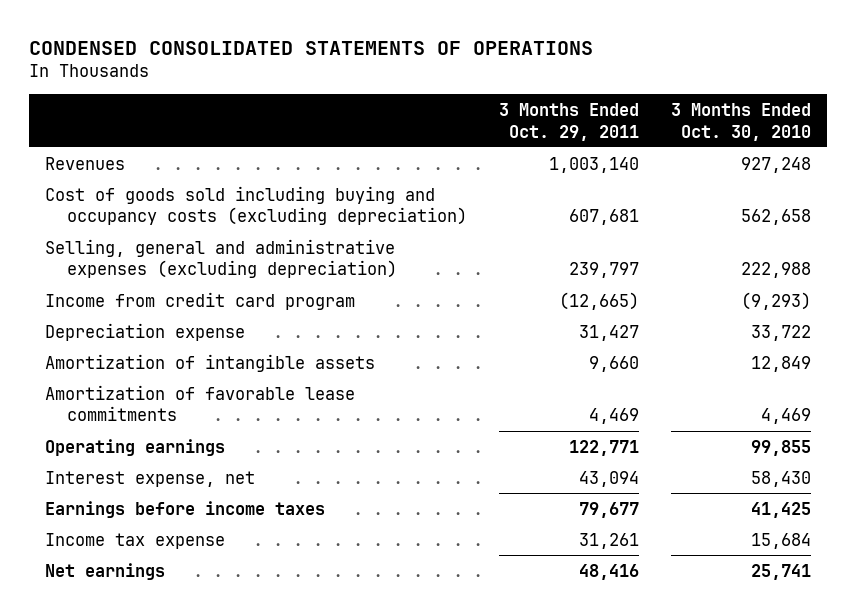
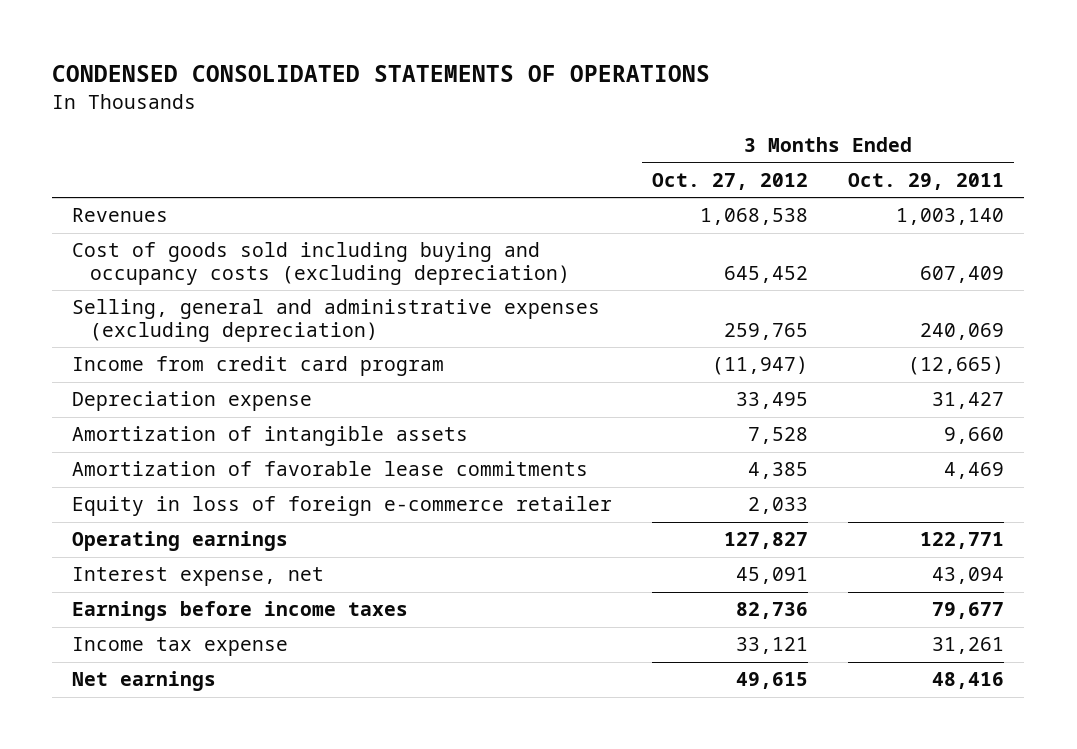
- | 3 Months Ended Oct. 29, 2011 | 3 Months Ended Oct. 30, 2010
+ | 3 Months Ended Oct. 27, 2012 | 3 Months Ended Oct. 29, 2011
- Cost of goods sold including buying and occupancy costs (excluding depreciation) | 607,681 | 562,658
- Selling, general and administrative expenses (excluding depreciation) | 239,797 | 222,988
+ Cost of goods sold including buying and occupancy costs (excluding depreciation) | 645,452 | 607,409
+ Selling, general and administrative expenses (excluding depreciation) | 259,765 | 240,069
+ Equity in loss of foreign e-commerce retailer | 2,033 |

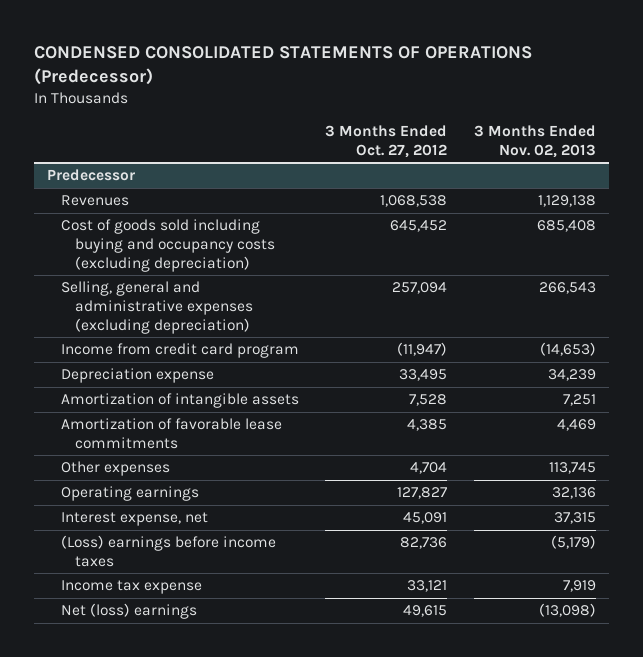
- CONDENSED CONSOLIDATED STATEMENTS OF OPERATIONS
+ CONDENSED CONSOLIDATED STATEMENTS OF OPERATIONS (Predecessor)
- | 3 Months Ended Oct. 27, 2012 | 3 Months Ended Oct. 29, 2011
+ | 3 Months Ended Oct. 27, 2012 | 3 Months Ended Nov. 02, 2013
+ Predecessor
- Selling, general and administrative expenses (excluding depreciation) | 259,765 | 240,069
+ Selling, general and administrative expenses (excluding depreciation) | 257,094 | 266,543
- Equity in loss of foreign e-commerce retailer | 2,033 |
+ Other expenses | 4,704 | 113,745
- Earnings before income taxes | 82,736 | 79,677
+ (Loss) earnings before income taxes | 82,736 | (5,179)
- Net earnings | 49,615 | 48,416
+ Net (loss) earnings | 49,615 | (13,098)

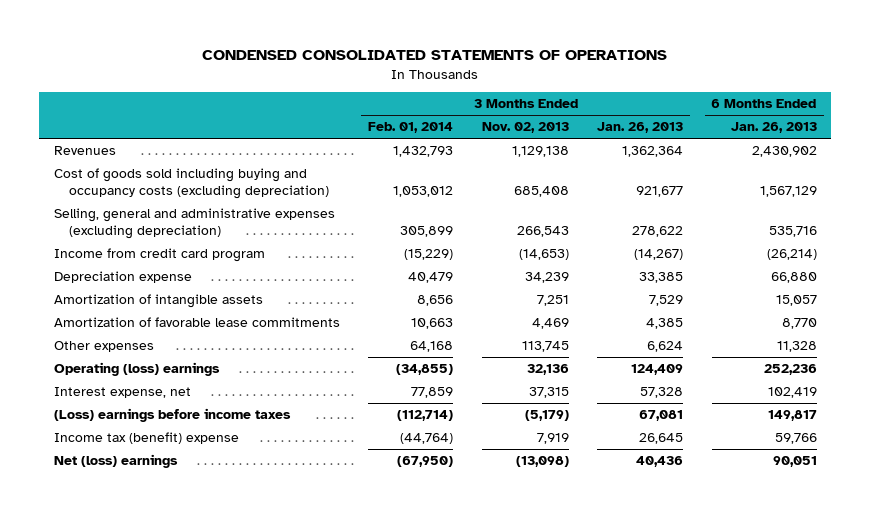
- CONDENSED CONSOLIDATED STATEMENTS OF OPERATIONS (Predecessor)
+ CONDENSED CONSOLIDATED STATEMENTS OF OPERATIONS
- | 3 Months Ended Oct. 27, 2012 | 3 Months Ended Nov. 02, 2013
+ | 3 Months Ended Feb. 01, 2014 | 3 Months Ended Nov. 02, 2013 | 3 Months Ended Jan. 26, 2013 | 6 Months Ended Jan. 26, 2013
- Predecessor
- Operating earnings | 127,827 | 32,136
+ Operating (loss) earnings | (34,855) | 32,136 | 124,409 | 252,236
- Income tax expense | 33,121 | 7,919
+ Income tax (benefit) expense | (44,764) | 7,919 | 26,645 | 59,766

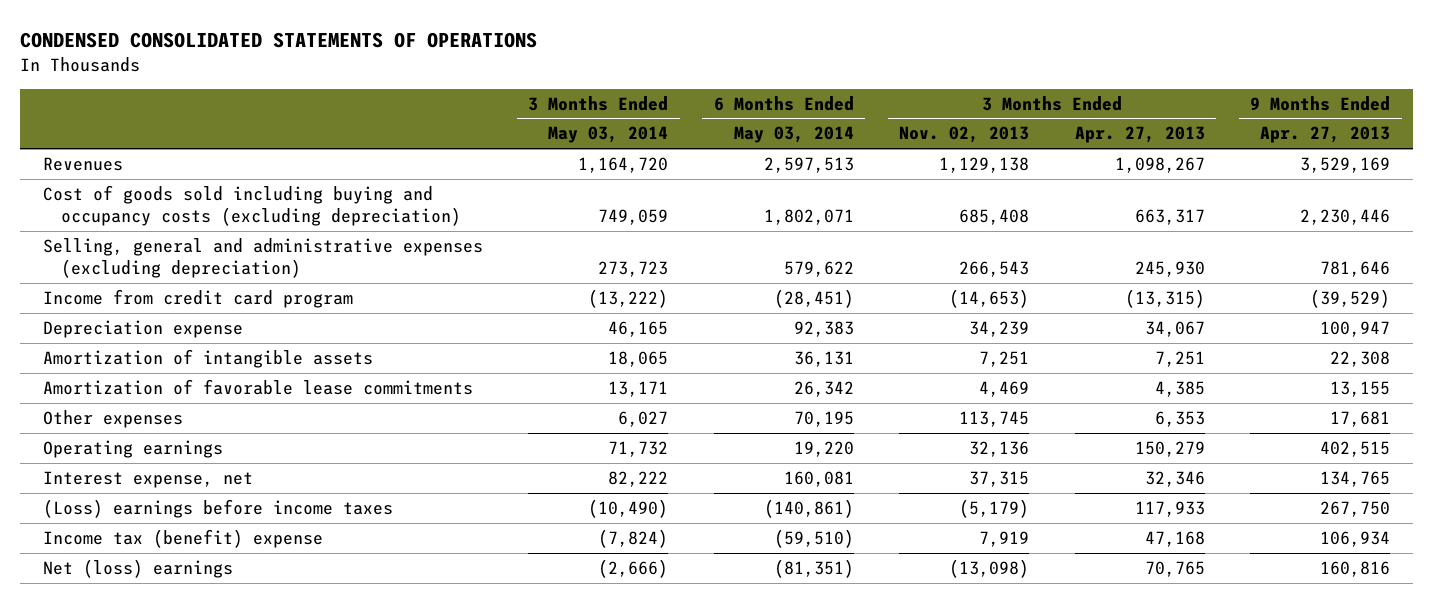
- | 3 Months Ended Feb. 01, 2014 | 3 Months Ended Nov. 02, 2013 | 3 Months Ended Jan. 26, 2013 | 6 Months Ended Jan. 26, 2013
+ | 3 Months Ended May 03, 2014 | 6 Months Ended May 03, 2014 | 3 Months Ended Nov. 02, 2013 | 3 Months Ended Apr. 27, 2013 | 9 Months Ended Apr. 27, 2013
- Operating (loss) earnings | (34,855) | 32,136 | 124,409 | 252,236
+ Operating earnings | 71,732 | 19,220 | 32,136 | 150,279 | 402,515

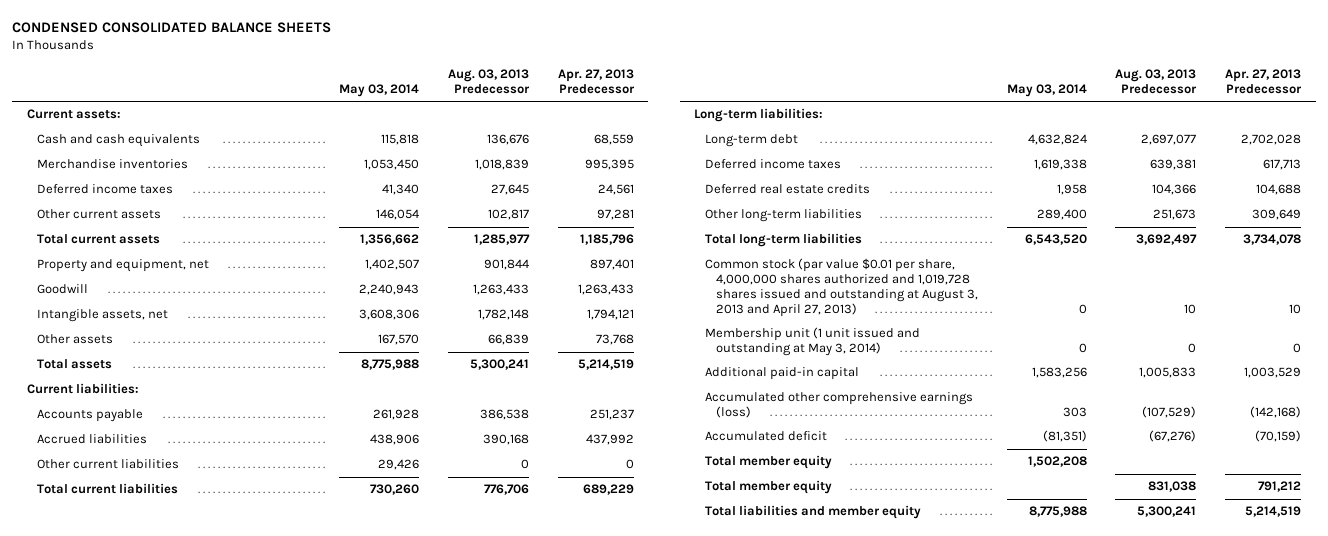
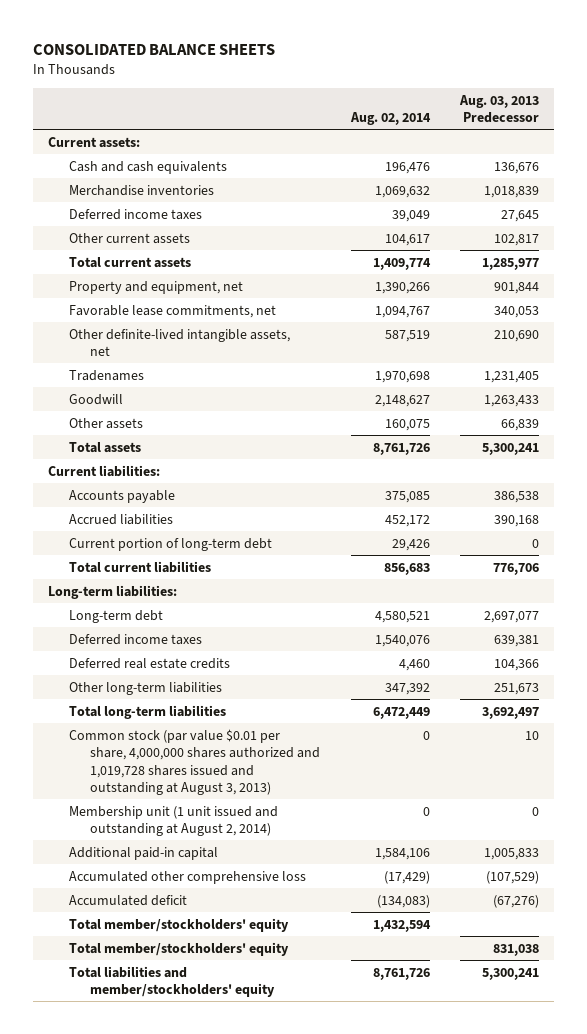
- CONDENSED CONSOLIDATED BALANCE SHEETS
+ CONSOLIDATED BALANCE SHEETS
- | May 03, 2014 | Aug. 03, 2013 Predecessor | Apr. 27, 2013 Predecessor
+ | Aug. 02, 2014 | Aug. 03, 2013 Predecessor
+ Favorable lease commitments, net | 1,094,767 | 340,053
+ Other definite-lived intangible assets, net | 587,519 | 210,690
+ Tradenames | 1,970,698 | 1,231,405
- Intangible assets, net | 3,608,306 | 1,782,148 | 1,794,121
- Other current liabilities | 29,426 | 0 | 0
+ Current portion of long-term debt | 29,426 | 0
- Common stock (par value $0.01 per share, 4,000,000 shares authorized and 1,019,728 shares issued and outstanding at August 3, 2013 and April 27, 2013) | 0 | 10 | 10
- Membership unit (1 unit issued and outstanding at May 3, 2014) | 0 | 0 | 0
+ Common stock (par value $0.01 per share, 4,000,000 shares authorized and 1,019,728 shares issued and outstanding at August 3, 2013) | 0 | 10
+ Membership unit (1 unit issued and outstanding at August 2, 2014) | 0 | 0
- Accumulated other comprehensive earnings (loss) | 303 | (107,529) | (142,168)
+ Accumulated other comprehensive loss | (17,429) | (107,529)
- Total member equity | 1,502,208 | |
- Total member equity | | 831,038 | 791,212
- Total liabilities and member equity | 8,775,988 | 5,300,241 | 5,214,519
+ Total member/stockholders' equity | 1,432,594 |
+ Total member/stockholders' equity | | 831,038
+ Total liabilities and member/stockholders' equity | 8,761,726 | 5,300,241

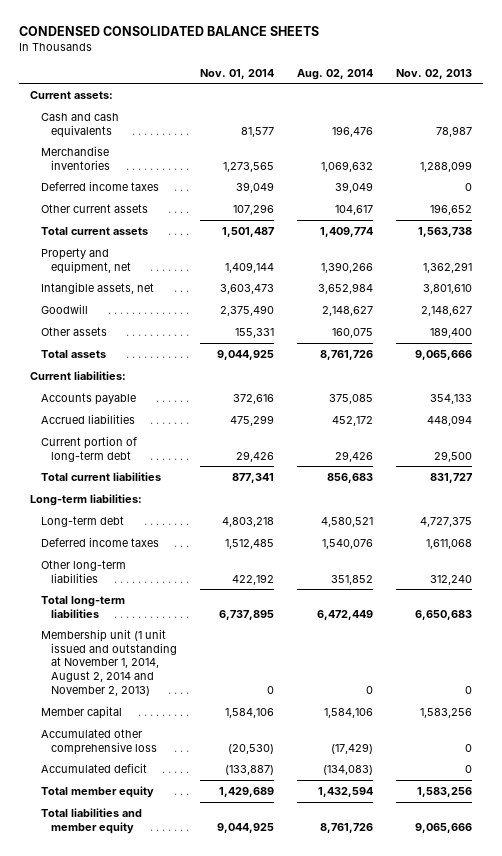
- CONSOLIDATED BALANCE SHEETS
+ CONDENSED CONSOLIDATED BALANCE SHEETS
- | Aug. 02, 2014 | Aug. 03, 2013 Predecessor
+ | Nov. 01, 2014 | Aug. 02, 2014 | Nov. 02, 2013
- Favorable lease commitments, net | 1,094,767 | 340,053
- Other definite-lived intangible assets, net | 587,519 | 210,690
- Tradenames | 1,970,698 | 1,231,405
+ Intangible assets, net | 3,603,473 | 3,652,984 | 3,801,610
- Deferred real estate credits | 4,460 | 104,366
- Other long-term liabilities | 347,392 | 251,673
+ Other long-term liabilities | 422,192 | 351,852 | 312,240
- Common stock (par value $0.01 per share, 4,000,000 shares authorized and 1,019,728 shares issued and outstanding at August 3, 2013) | 0 | 10
- Membership unit (1 unit issued and outstanding at August 2, 2014) | 0 | 0
- Additional paid-in capital | 1,584,106 | 1,005,833
+ Membership unit (1 unit issued and outstanding at November 1, 2014, August 2, 2014 and November 2, 2013) | 0 | 0 | 0
+ Member capital | 1,584,106 | 1,584,106 | 1,583,256
- Total member/stockholders' equity | 1,432,594 |
- Total member/stockholders' equity | | 831,038
- Total liabilities and member/stockholders' equity | 8,761,726 | 5,300,241
+ Total member equity | 1,429,689 | 1,432,594 | 1,583,256
+ Total liabilities and member equity | 9,044,925 | 8,761,726 | 9,065,666

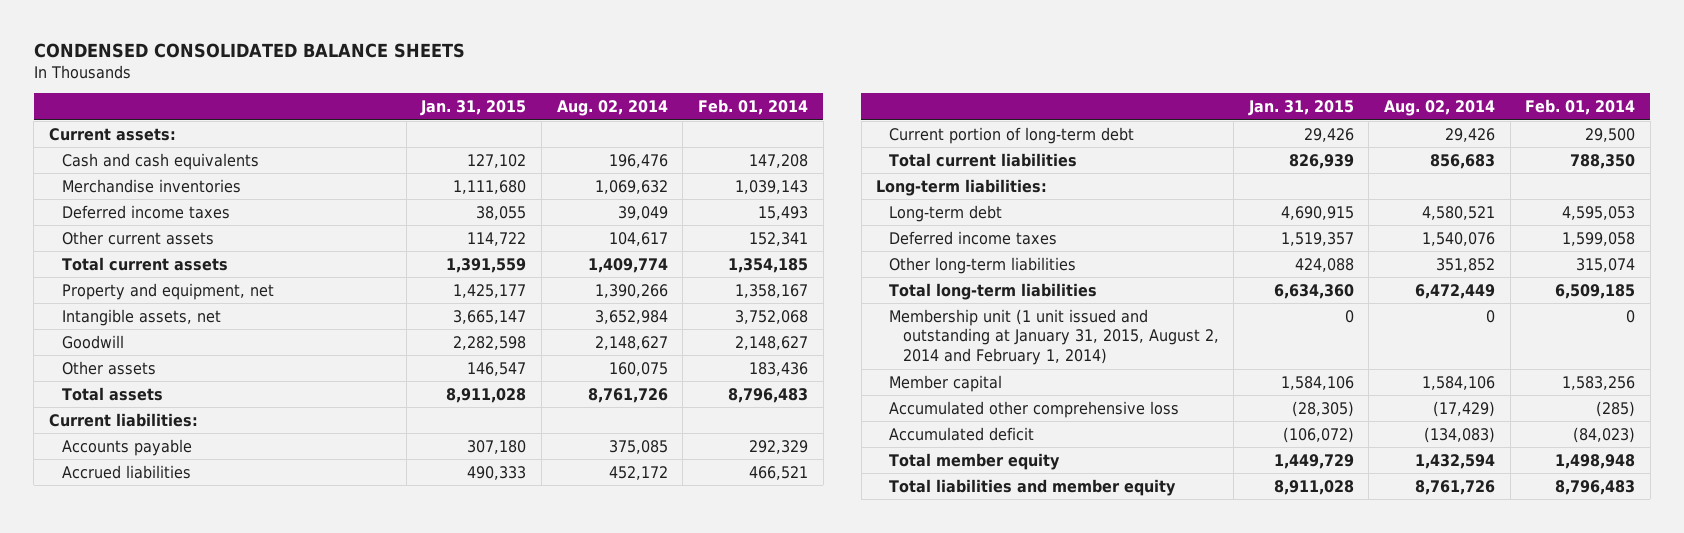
- | Nov. 01, 2014 | Aug. 02, 2014 | Nov. 02, 2013
+ | Jan. 31, 2015 | Aug. 02, 2014 | Feb. 01, 2014
- Membership unit (1 unit issued and outstanding at November 1, 2014, August 2, 2014 and November 2, 2013) | 0 | 0 | 0
+ Membership unit (1 unit issued and outstanding at January 31, 2015, August 2, 2014 and February 1, 2014) | 0 | 0 | 0

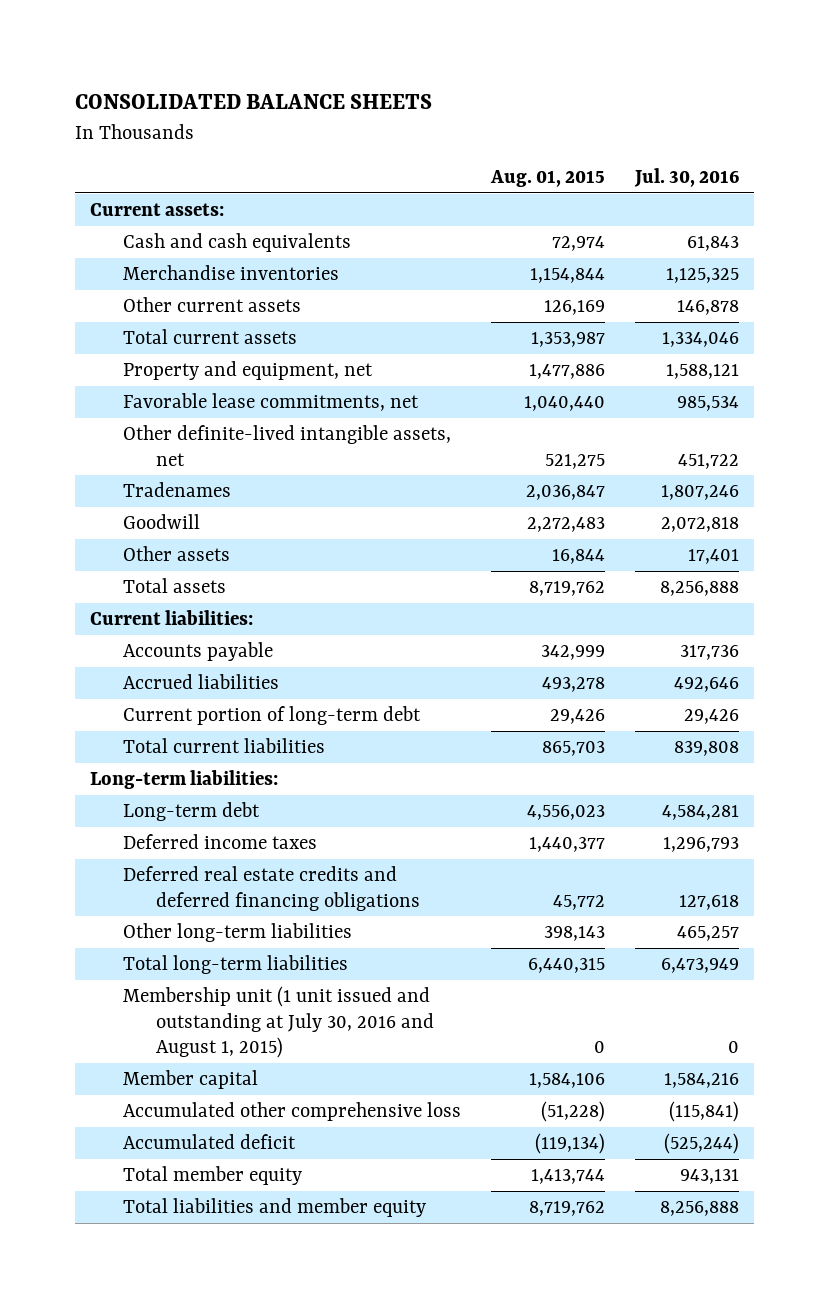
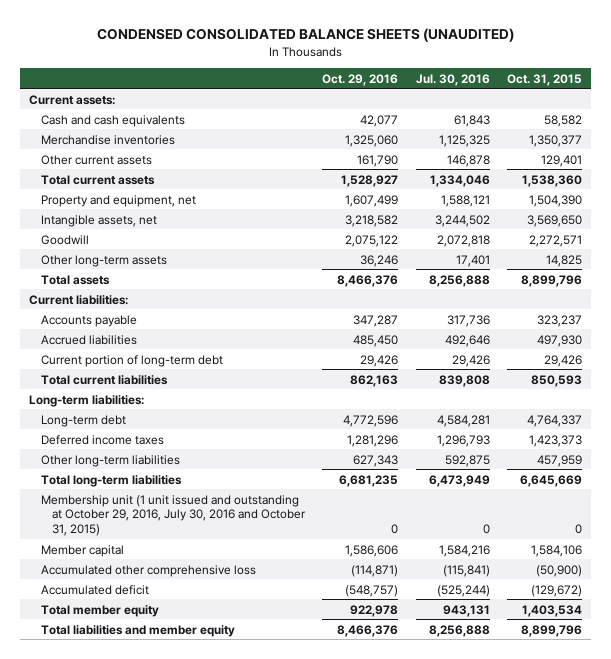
- CONSOLIDATED BALANCE SHEETS
+ CONDENSED CONSOLIDATED BALANCE SHEETS (UNAUDITED)
- | Aug. 01, 2015 | Jul. 30, 2016
+ | Oct. 29, 2016 | Jul. 30, 2016 | Oct. 31, 2015
- Favorable lease commitments, net | 1,040,440 | 985,534
- Other definite-lived intangible assets, net | 521,275 | 451,722
- Tradenames | 2,036,847 | 1,807,246
+ Intangible assets, net | 3,218,582 | 3,244,502 | 3,569,650
- Other assets | 16,844 | 17,401
+ Other long-term assets | 36,246 | 17,401 | 14,825
- Deferred real estate credits and deferred financing obligations | 45,772 | 127,618
- Other long-term liabilities | 398,143 | 465,257
+ Other long-term liabilities | 627,343 | 592,875 | 457,959
- Membership unit (1 unit issued and outstanding at July 30, 2016 and August 1, 2015) | 0 | 0
+ Membership unit (1 unit issued and outstanding at October 29, 2016, July 30, 2016 and October 31, 2015) | 0 | 0 | 0

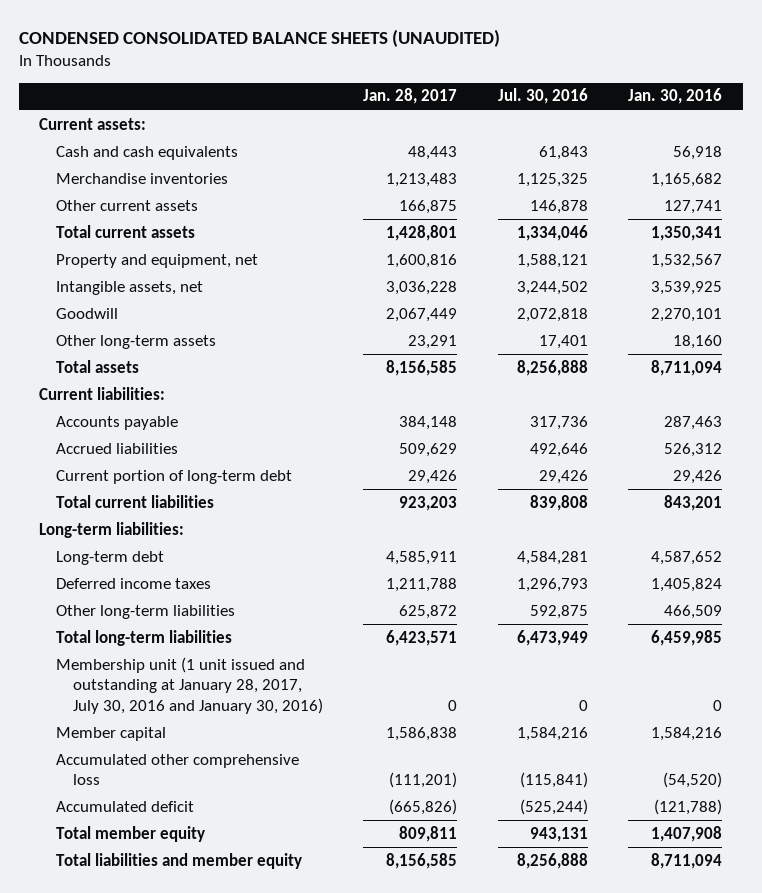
- | Oct. 29, 2016 | Jul. 30, 2016 | Oct. 31, 2015
+ | Jan. 28, 2017 | Jul. 30, 2016 | Jan. 30, 2016
- Membership unit (1 unit issued and outstanding at October 29, 2016, July 30, 2016 and October 31, 2015) | 0 | 0 | 0
+ Membership unit (1 unit issued and outstanding at January 28, 2017, July 30, 2016 and January 30, 2016) | 0 | 0 | 0

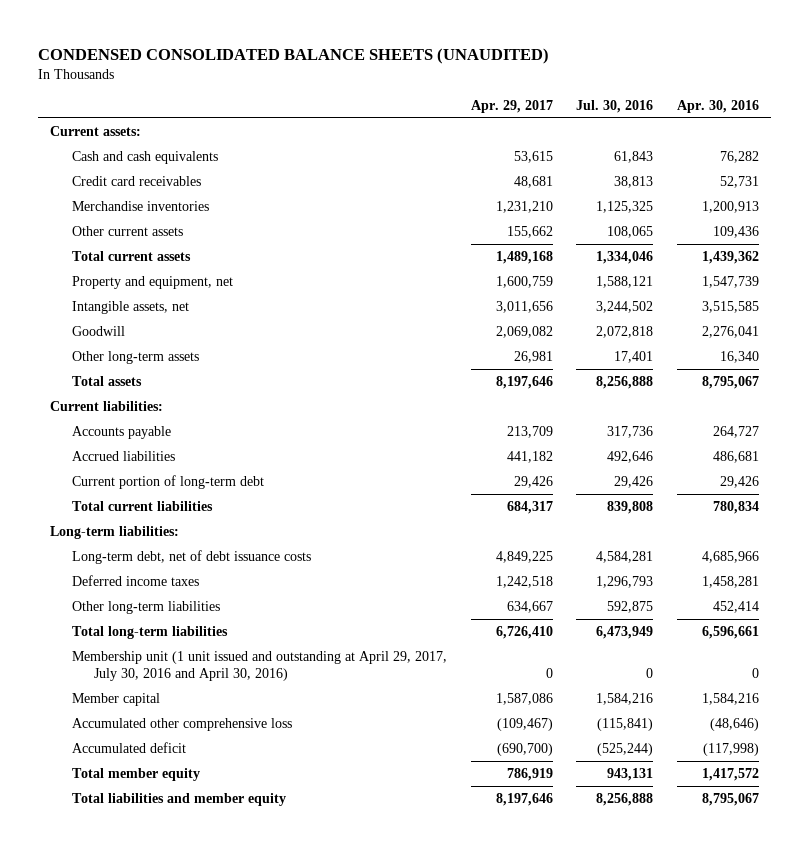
- | Jan. 28, 2017 | Jul. 30, 2016 | Jan. 30, 2016
+ | Apr. 29, 2017 | Jul. 30, 2016 | Apr. 30, 2016
+ Credit card receivables | 48,681 | 38,813 | 52,731
- Other current assets | 166,875 | 146,878 | 127,741
+ Other current assets | 155,662 | 108,065 | 109,436
- Long-term debt | 4,585,911 | 4,584,281 | 4,587,652
+ Long-term debt, net of debt issuance costs | 4,849,225 | 4,584,281 | 4,685,966
- Membership unit (1 unit issued and outstanding at January 28, 2017, July 30, 2016 and January 30, 2016) | 0 | 0 | 0
+ Membership unit (1 unit issued and outstanding at April 29, 2017, July 30, 2016 and April 30, 2016) | 0 | 0 | 0

